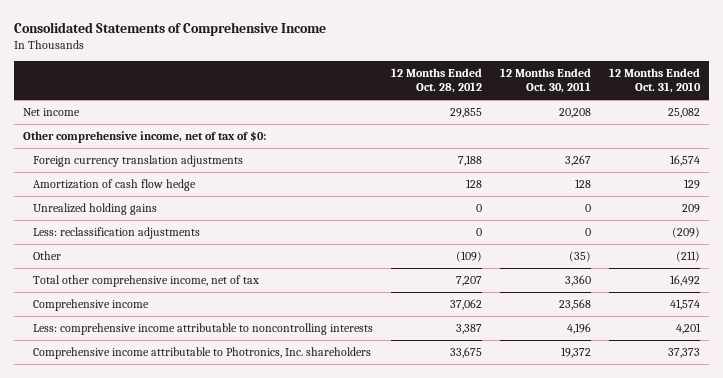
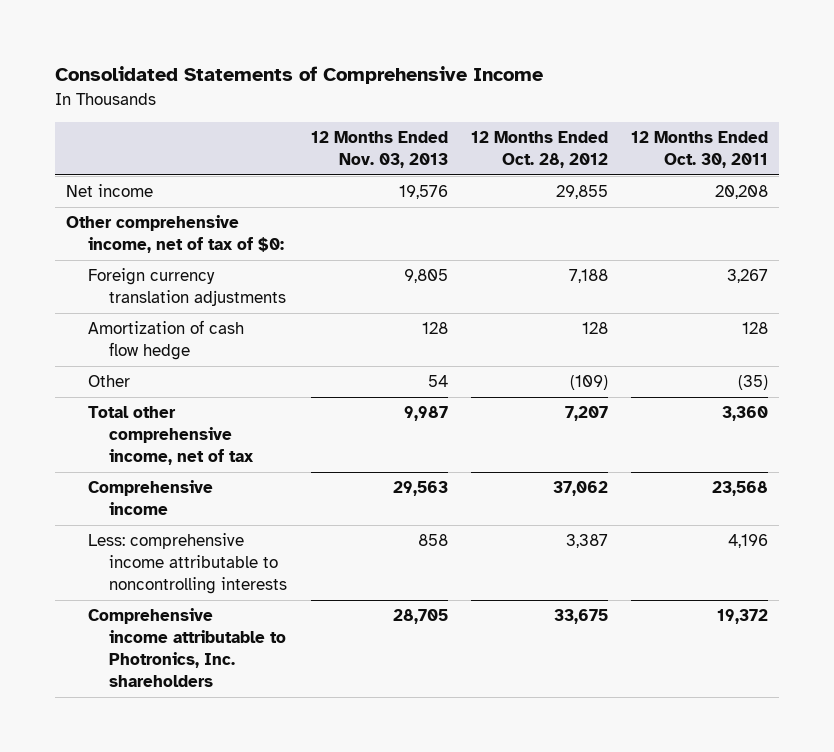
- | 12 Months Ended Oct. 28, 2012 | 12 Months Ended Oct. 30, 2011 | 12 Months Ended Oct. 31, 2010
+ | 12 Months Ended Nov. 03, 2013 | 12 Months Ended Oct. 28, 2012 | 12 Months Ended Oct. 30, 2011
- Unrealized holding gains | 0 | 0 | 209
- Less: reclassification adjustments | 0 | 0 | (209)

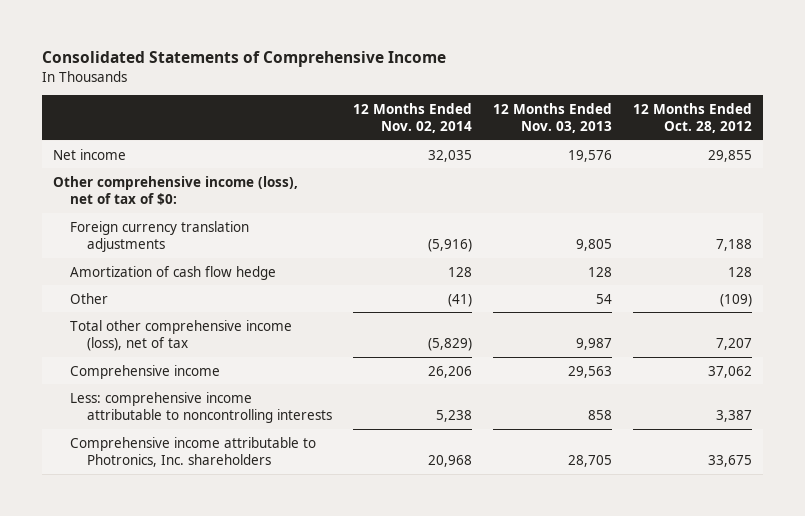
- | 12 Months Ended Nov. 03, 2013 | 12 Months Ended Oct. 28, 2012 | 12 Months Ended Oct. 30, 2011
+ | 12 Months Ended Nov. 02, 2014 | 12 Months Ended Nov. 03, 2013 | 12 Months Ended Oct. 28, 2012
- Other comprehensive income, net of tax of $0:
+ Other comprehensive income (loss), net of tax of $0:
- Total other comprehensive income, net of tax | 9,987 | 7,207 | 3,360
+ Total other comprehensive income (loss), net of tax | (5,829) | 9,987 | 7,207

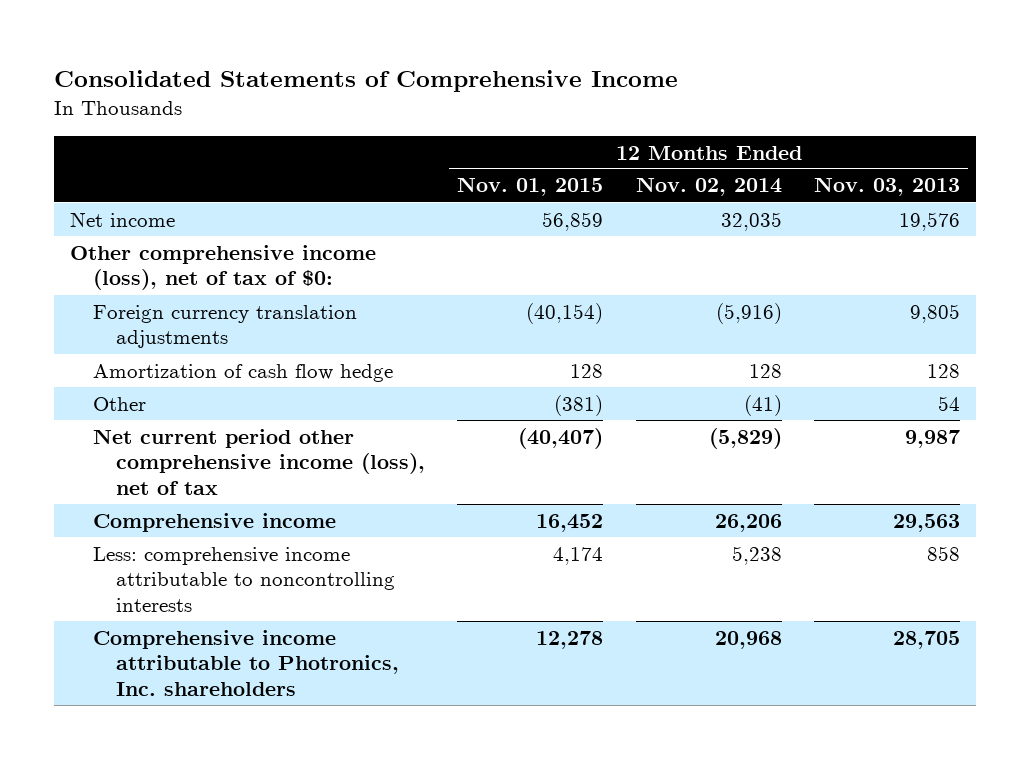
- | 12 Months Ended Nov. 02, 2014 | 12 Months Ended Nov. 03, 2013 | 12 Months Ended Oct. 28, 2012
+ | 12 Months Ended Nov. 01, 2015 | 12 Months Ended Nov. 02, 2014 | 12 Months Ended Nov. 03, 2013
- Total other comprehensive income (loss), net of tax | (5,829) | 9,987 | 7,207
+ Net current period other comprehensive income (loss), net of tax | (40,407) | (5,829) | 9,987

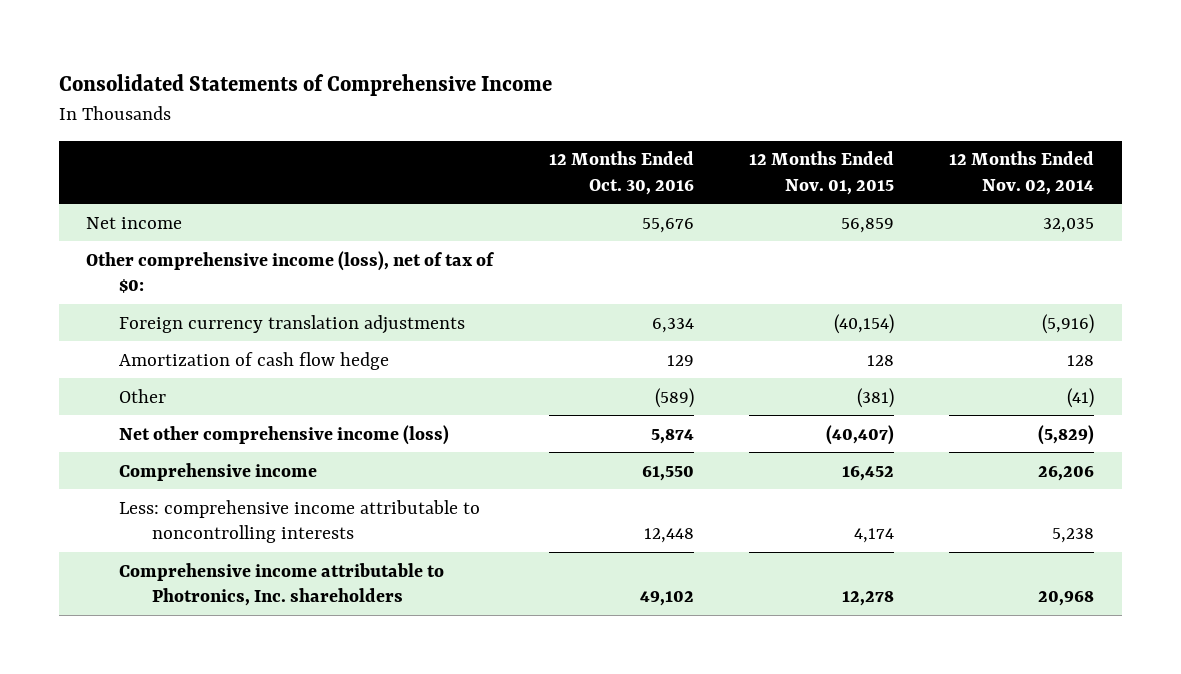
- | 12 Months Ended Nov. 01, 2015 | 12 Months Ended Nov. 02, 2014 | 12 Months Ended Nov. 03, 2013
+ | 12 Months Ended Oct. 30, 2016 | 12 Months Ended Nov. 01, 2015 | 12 Months Ended Nov. 02, 2014
- Net current period other comprehensive income (loss), net of tax | (40,407) | (5,829) | 9,987
+ Net other comprehensive income (loss) | 5,874 | (40,407) | (5,829)

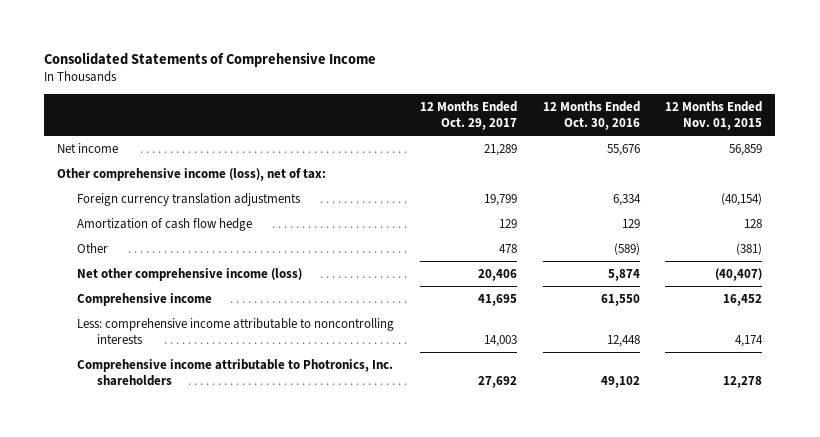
- | 12 Months Ended Oct. 30, 2016 | 12 Months Ended Nov. 01, 2015 | 12 Months Ended Nov. 02, 2014
+ | 12 Months Ended Oct. 29, 2017 | 12 Months Ended Oct. 30, 2016 | 12 Months Ended Nov. 01, 2015
- Other comprehensive income (loss), net of tax of $0:
+ Other comprehensive income (loss), net of tax:

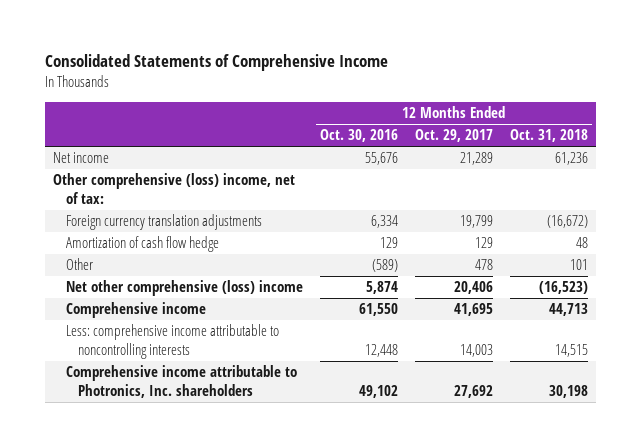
- | 12 Months Ended Oct. 29, 2017 | 12 Months Ended Oct. 30, 2016 | 12 Months Ended Nov. 01, 2015
+ | 12 Months Ended Oct. 30, 2016 | 12 Months Ended Oct. 29, 2017 | 12 Months Ended Oct. 31, 2018
- Other comprehensive income (loss), net of tax:
+ Other comprehensive (loss) income, net of tax:
- Net other comprehensive income (loss) | 20,406 | 5,874 | (40,407)
+ Net other comprehensive (loss) income | 5,874 | 20,406 | (16,523)

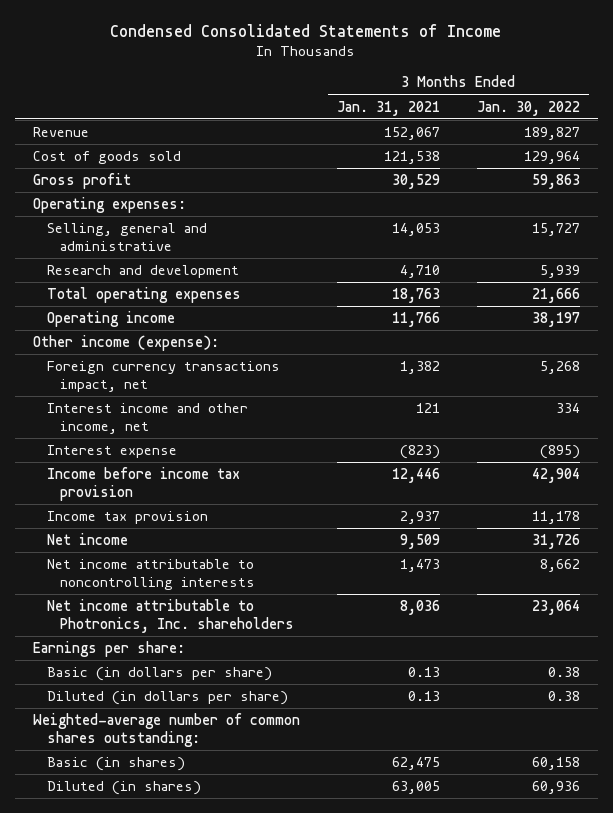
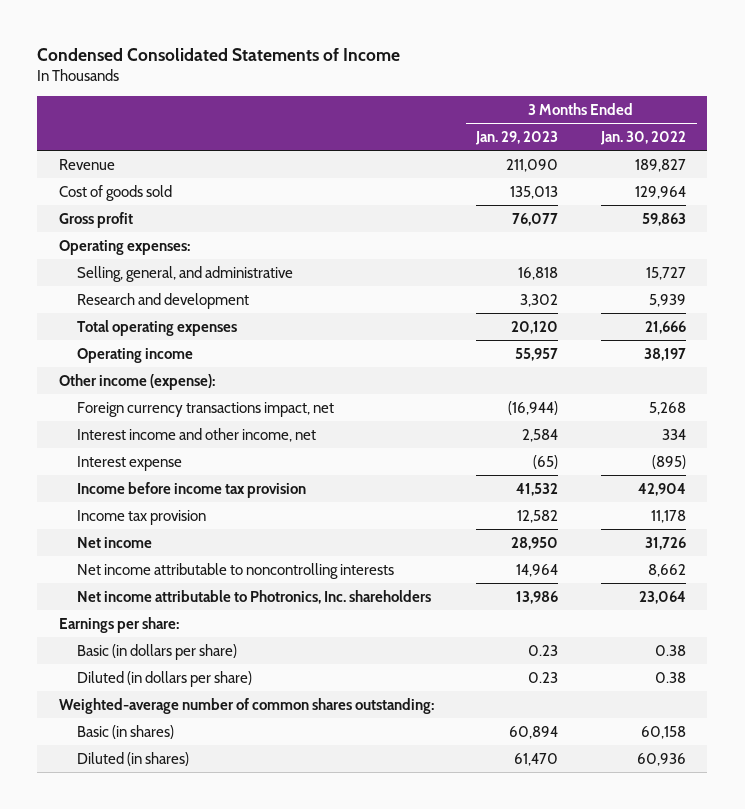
- | 3 Months Ended Jan. 31, 2021 | 3 Months Ended Jan. 30, 2022
+ | 3 Months Ended Jan. 29, 2023 | 3 Months Ended Jan. 30, 2022
- Selling, general and administrative | 14,053 | 15,727
+ Selling, general, and administrative | 16,818 | 15,727

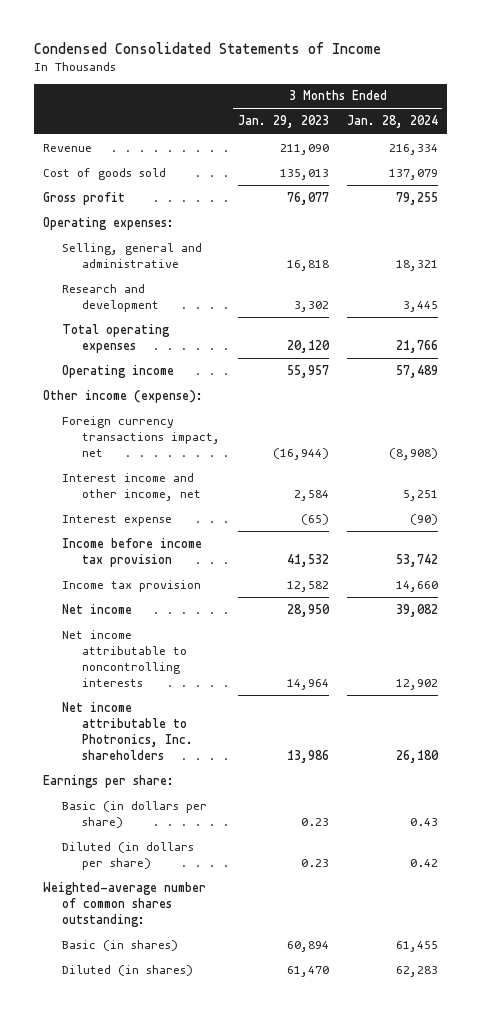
- | 3 Months Ended Jan. 29, 2023 | 3 Months Ended Jan. 30, 2022
+ | 3 Months Ended Jan. 29, 2023 | 3 Months Ended Jan. 28, 2024
- Selling, general, and administrative | 16,818 | 15,727
+ Selling, general and administrative | 16,818 | 18,321

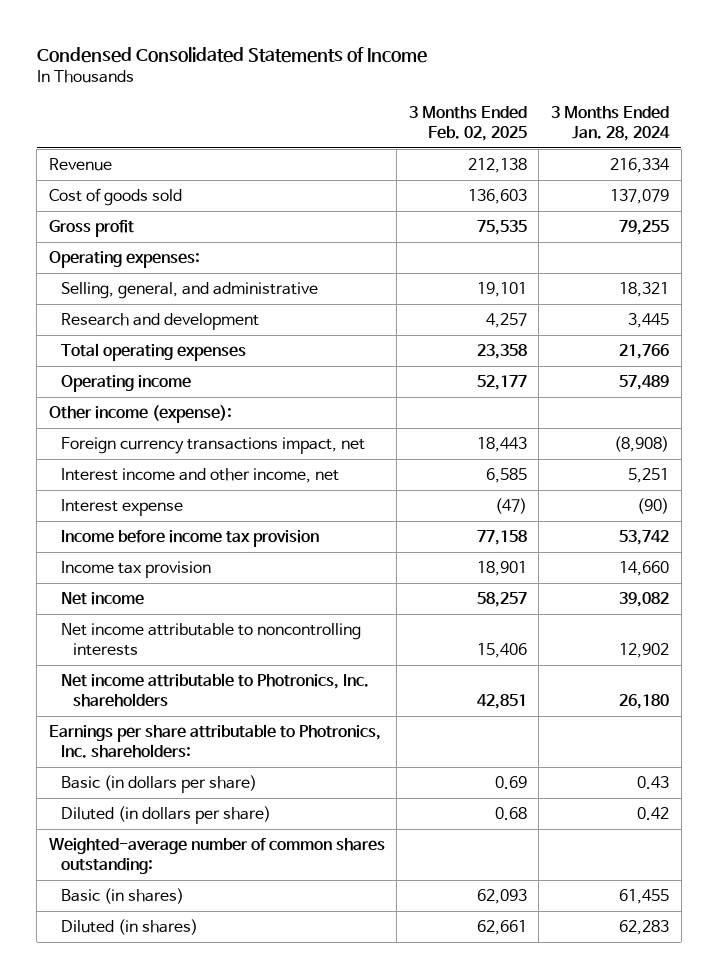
- | 3 Months Ended Jan. 29, 2023 | 3 Months Ended Jan. 28, 2024
+ | 3 Months Ended Feb. 02, 2025 | 3 Months Ended Jan. 28, 2024
- Selling, general and administrative | 16,818 | 18,321
+ Selling, general, and administrative | 19,101 | 18,321
- Earnings per share:
+ Earnings per share attributable to Photronics, Inc. shareholders:

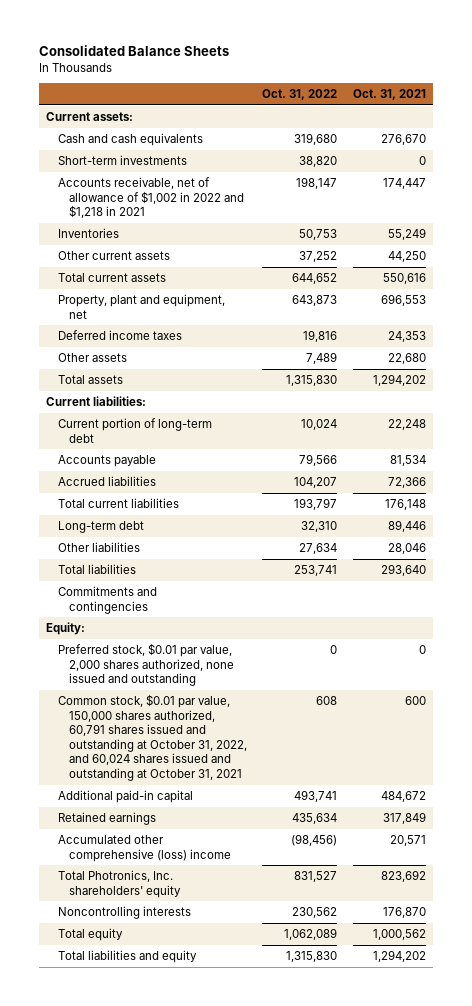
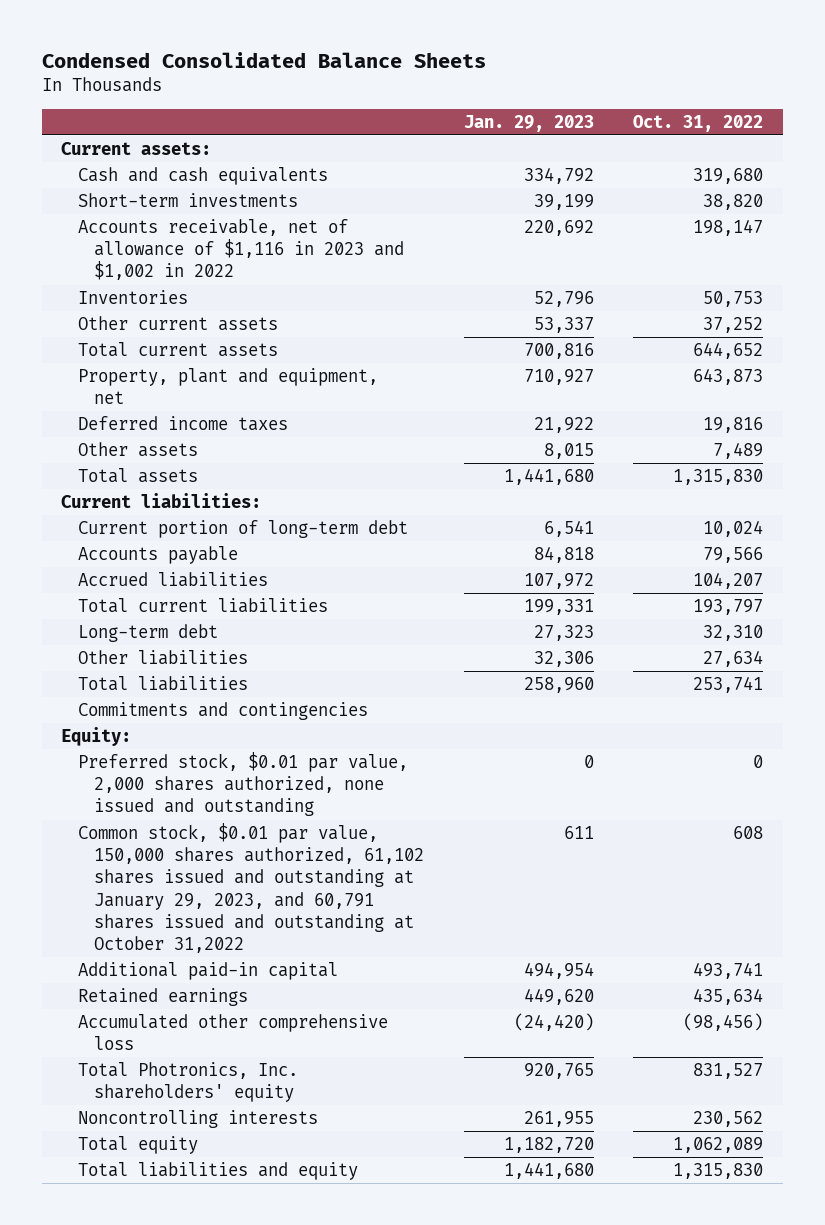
- Consolidated Balance Sheets
+ Condensed Consolidated Balance Sheets
- | Oct. 31, 2022 | Oct. 31, 2021
+ | Jan. 29, 2023 | Oct. 31, 2022
- Accounts receivable, net of allowance of $1,002 in 2022 and $1,218 in 2021 | 198,147 | 174,447
+ Accounts receivable, net of allowance of $1,116 in 2023 and $1,002 in 2022 | 220,692 | 198,147
- Common stock, $0.01 par value, 150,000 shares authorized, 60,791 shares issued and outstanding at October 31, 2022, and 60,024 shares issued and outstanding at October 31, 2021 | 608 | 600
+ Common stock, $0.01 par value, 150,000 shares authorized, 61,102 shares issued and outstanding at January 29, 2023, and 60,791 shares issued and outstanding at October 31,2022 | 611 | 608
- Accumulated other comprehensive (loss) income | (98,456) | 20,571
+ Accumulated other comprehensive loss | (24,420) | (98,456)

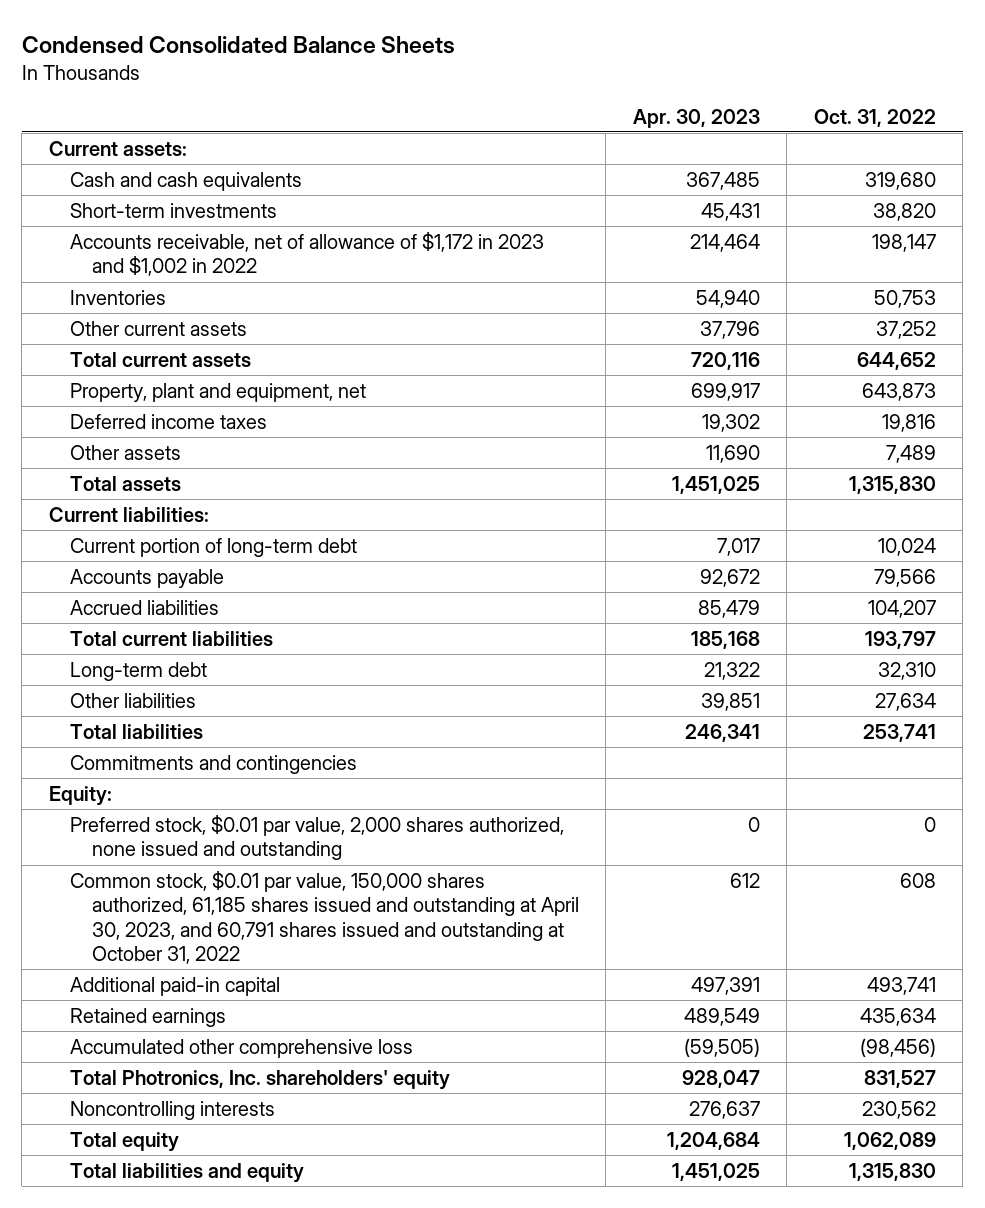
- | Jan. 29, 2023 | Oct. 31, 2022
+ | Apr. 30, 2023 | Oct. 31, 2022
- Accounts receivable, net of allowance of $1,116 in 2023 and $1,002 in 2022 | 220,692 | 198,147
+ Accounts receivable, net of allowance of $1,172 in 2023 and $1,002 in 2022 | 214,464 | 198,147
- Common stock, $0.01 par value, 150,000 shares authorized, 61,102 shares issued and outstanding at January 29, 2023, and 60,791 shares issued and outstanding at October 31,2022 | 611 | 608
+ Common stock, $0.01 par value, 150,000 shares authorized, 61,185 shares issued and outstanding at April 30, 2023, and 60,791 shares issued and outstanding at October 31, 2022 | 612 | 608

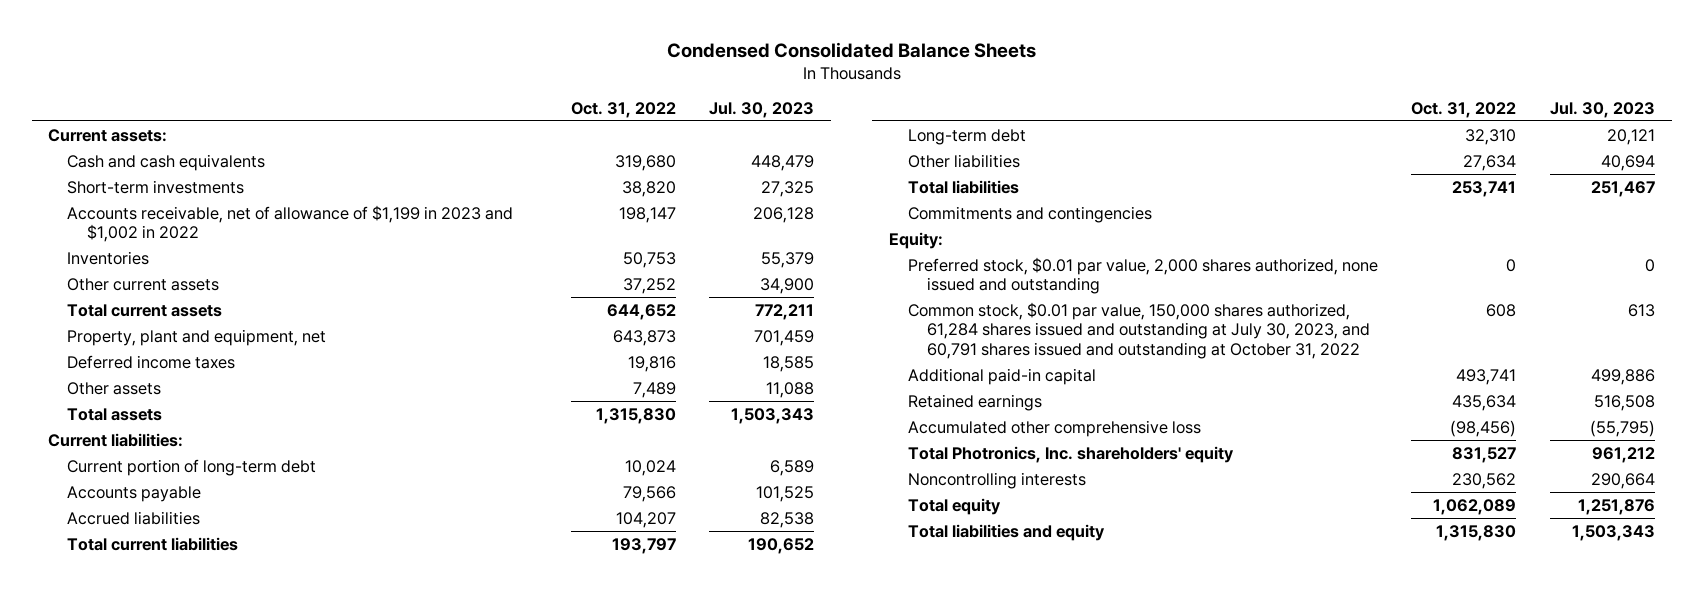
- | Apr. 30, 2023 | Oct. 31, 2022
+ | Oct. 31, 2022 | Jul. 30, 2023
- Accounts receivable, net of allowance of $1,172 in 2023 and $1,002 in 2022 | 214,464 | 198,147
+ Accounts receivable, net of allowance of $1,199 in 2023 and $1,002 in 2022 | 198,147 | 206,128
- Common stock, $0.01 par value, 150,000 shares authorized, 61,185 shares issued and outstanding at April 30, 2023, and 60,791 shares issued and outstanding at October 31, 2022 | 612 | 608
+ Common stock, $0.01 par value, 150,000 shares authorized, 61,284 shares issued and outstanding at July 30, 2023, and 60,791 shares issued and outstanding at October 31, 2022 | 608 | 613

